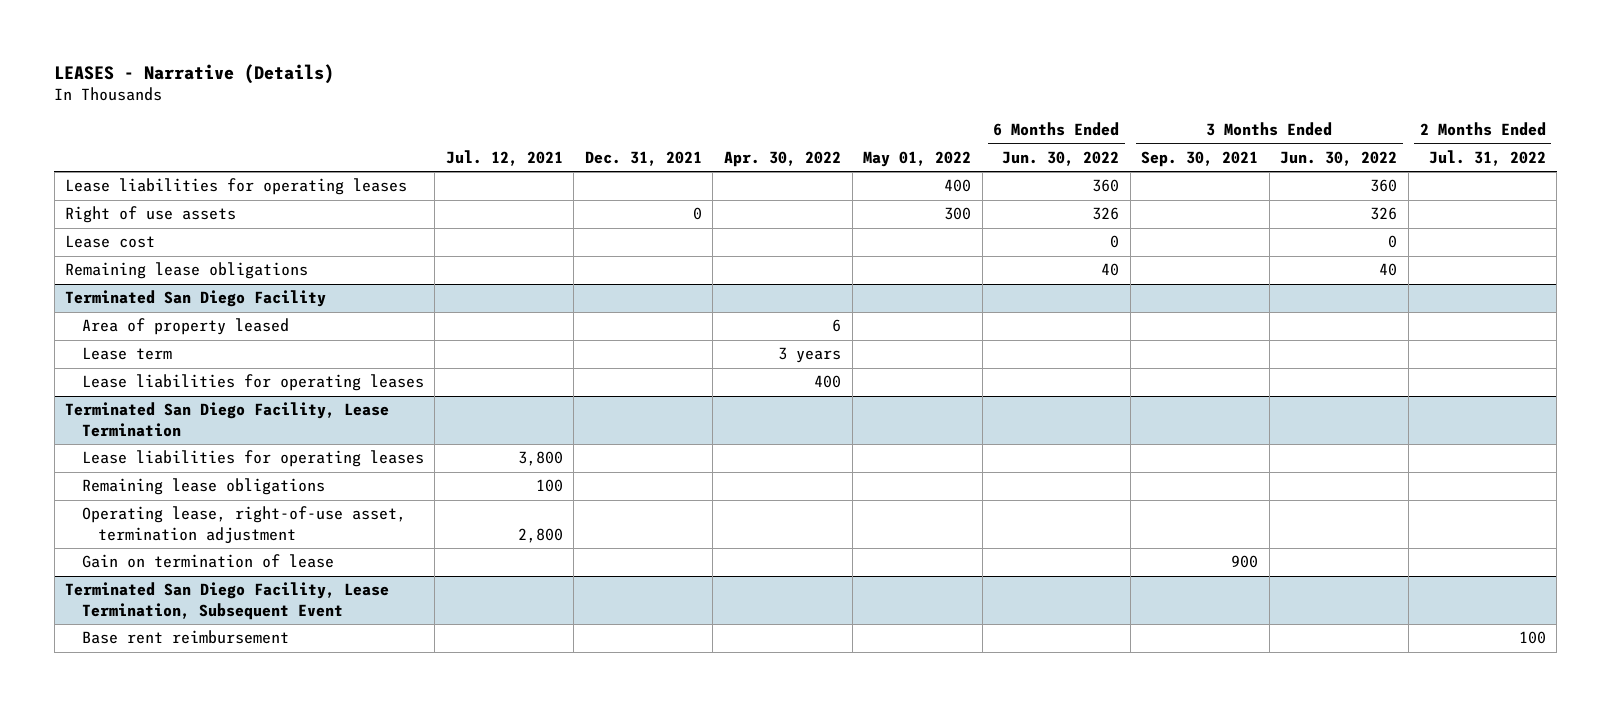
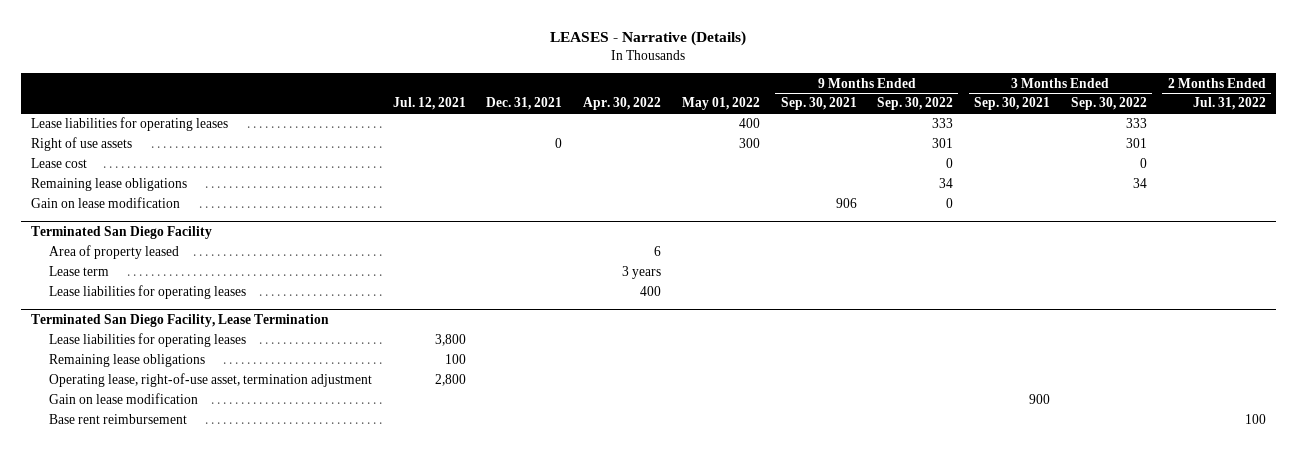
- | Jul. 12, 2021 | Dec. 31, 2021 | Apr. 30, 2022 | May 01, 2022 | 6 Months Ended Jun. 30, 2022 | 3 Months Ended Sep. 30, 2021 | 3 Months Ended Jun. 30, 2022 | 2 Months Ended Jul. 31, 2022
+ | Jul. 12, 2021 | Dec. 31, 2021 | Apr. 30, 2022 | May 01, 2022 | 9 Months Ended Sep. 30, 2021 | 9 Months Ended Sep. 30, 2022 | 3 Months Ended Sep. 30, 2021 | 3 Months Ended Sep. 30, 2022 | 2 Months Ended Jul. 31, 2022
+ Gain on lease modification | | | | | 906 | 0 | | |
@ Terminated San Diego Facility, Lease Termination
- Gain on termination of lease | | | | | | 900 | |
- Terminated San Diego Facility, Lease Termination, Subsequent Event
- Base rent reimbursement | | | | | | | | 100
@ Terminated San Diego Facility, Lease Termination
+ Gain on lease modification | | | | | | | 900 | |
+ Base rent reimbursement | | | | | | | | | 100

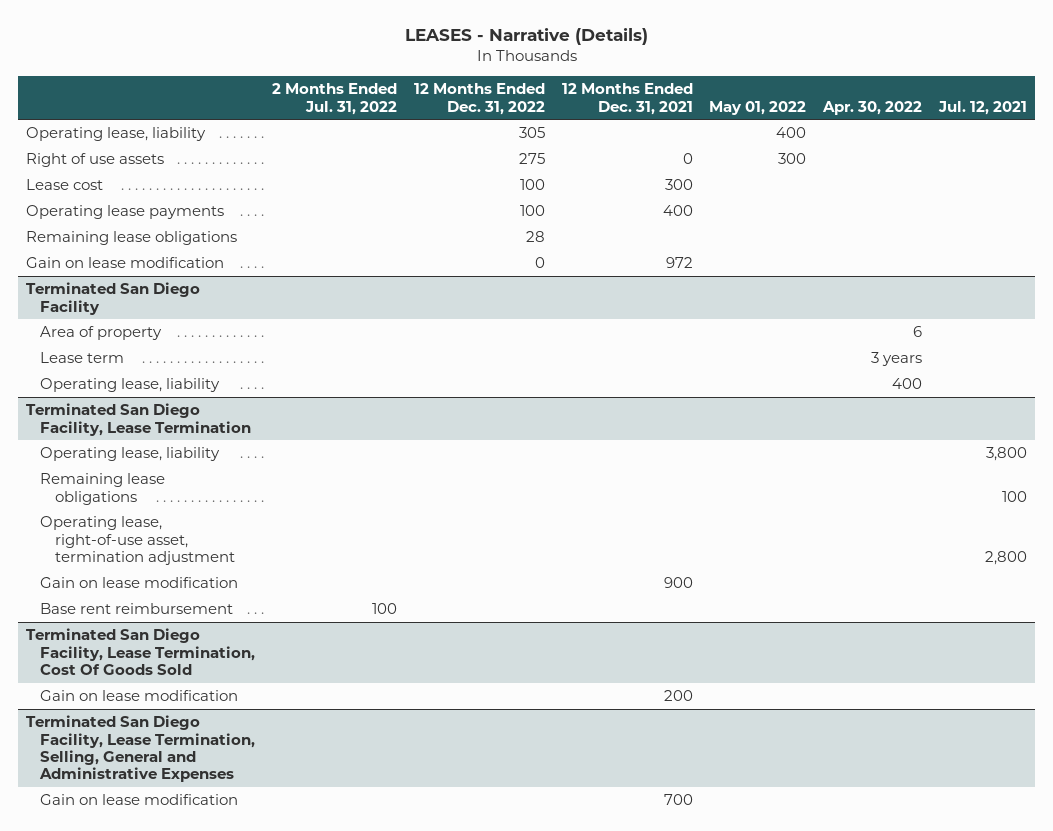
- | Jul. 12, 2021 | Dec. 31, 2021 | Apr. 30, 2022 | May 01, 2022 | 9 Months Ended Sep. 30, 2021 | 9 Months Ended Sep. 30, 2022 | 3 Months Ended Sep. 30, 2021 | 3 Months Ended Sep. 30, 2022 | 2 Months Ended Jul. 31, 2022
+ | 2 Months Ended Jul. 31, 2022 | 12 Months Ended Dec. 31, 2022 | 12 Months Ended Dec. 31, 2021 | May 01, 2022 | Apr. 30, 2022 | Jul. 12, 2021
- Lease liabilities for operating leases | | | | 400 | | 333 | | 333 |
+ Operating lease, liability | | 305 | | 400 | |
+ Operating lease payments | | 100 | 400 | | |
@ Terminated San Diego Facility
- Area of property leased | | | 6 | | | | | |
+ Area of property | | | | | 6 |
- Lease liabilities for operating leases | | | 400 | | | | | |
+ Operating lease, liability | | | | | 400 |
@ Terminated San Diego Facility, Lease Termination
- Lease liabilities for operating leases | 3,800 | | | | | | | |
+ Operating lease, liability | | | | | | 3,800
+ Terminated San Diego Facility, Lease Termination, Cost Of Goods Sold
+ Gain on lease modification | | | 200 | | |
+ Terminated San Diego Facility, Lease Termination, Selling, General and Administrative Expenses
+ Gain on lease modification | | | 700 | | |

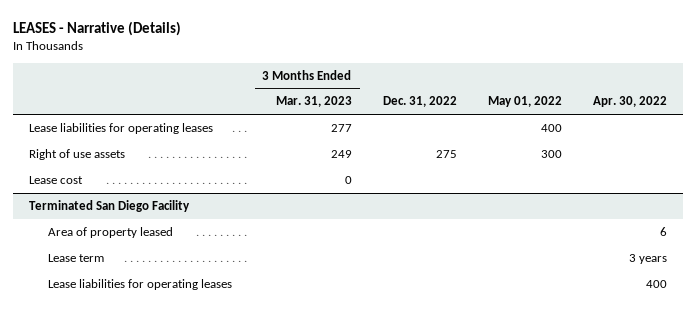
- | 2 Months Ended Jul. 31, 2022 | 12 Months Ended Dec. 31, 2022 | 12 Months Ended Dec. 31, 2021 | May 01, 2022 | Apr. 30, 2022 | Jul. 12, 2021
+ | 3 Months Ended Mar. 31, 2023 | Dec. 31, 2022 | May 01, 2022 | Apr. 30, 2022
- Operating lease, liability | | 305 | | 400 | |
+ Lease liabilities for operating leases | 277 | | 400 |
- Operating lease payments | | 100 | 400 | | |
- Remaining lease obligations | | 28 | | | |
- Gain on lease modification | | 0 | 972 | | |
@ Terminated San Diego Facility
- Area of property | | | | | 6 |
+ Area of property leased | | | | 6
- Operating lease, liability | | | | | 400 |
- Terminated San Diego Facility, Lease Termination
- Operating lease, liability | | | | | | 3,800
- Remaining lease obligations | | | | | | 100
- Operating lease, right-of-use asset, termination adjustment | | | | | | 2,800
- Gain on lease modification | | | 900 | | |
- Base rent reimbursement | 100 | | | | |
- Terminated San Diego Facility, Lease Termination, Cost Of Goods Sold
- Gain on lease modification | | | 200 | | |
- Terminated San Diego Facility, Lease Termination, Selling, General and Administrative Expenses
- Gain on lease modification | | | 700 | | |
@ Terminated San Diego Facility
+ Lease liabilities for operating leases | | | | 400

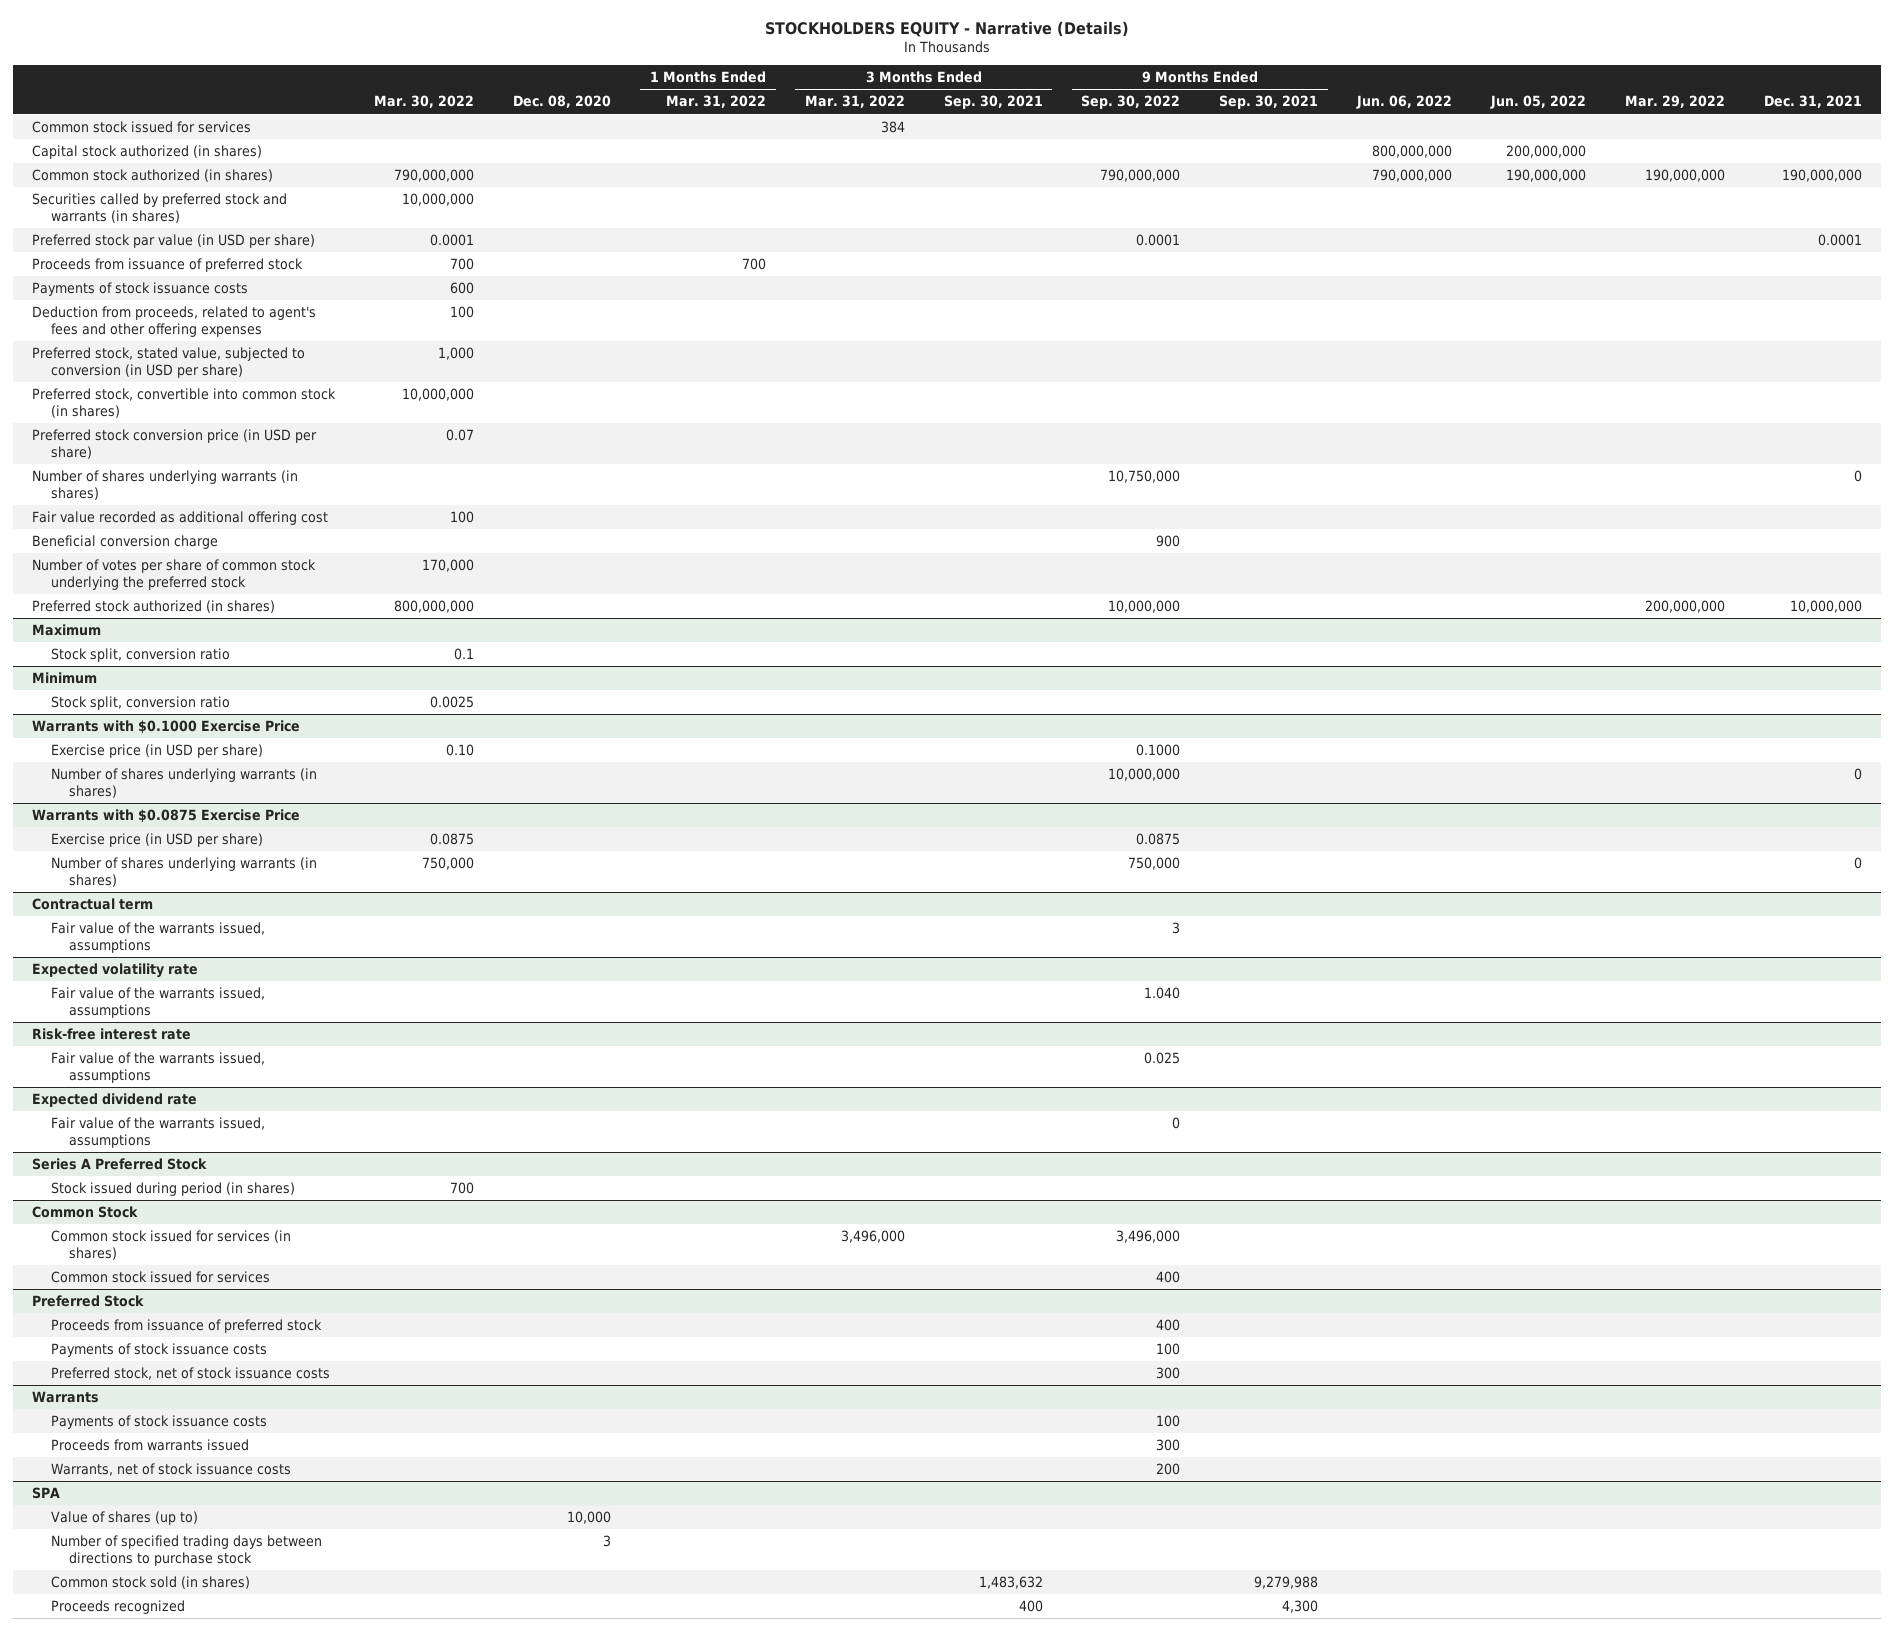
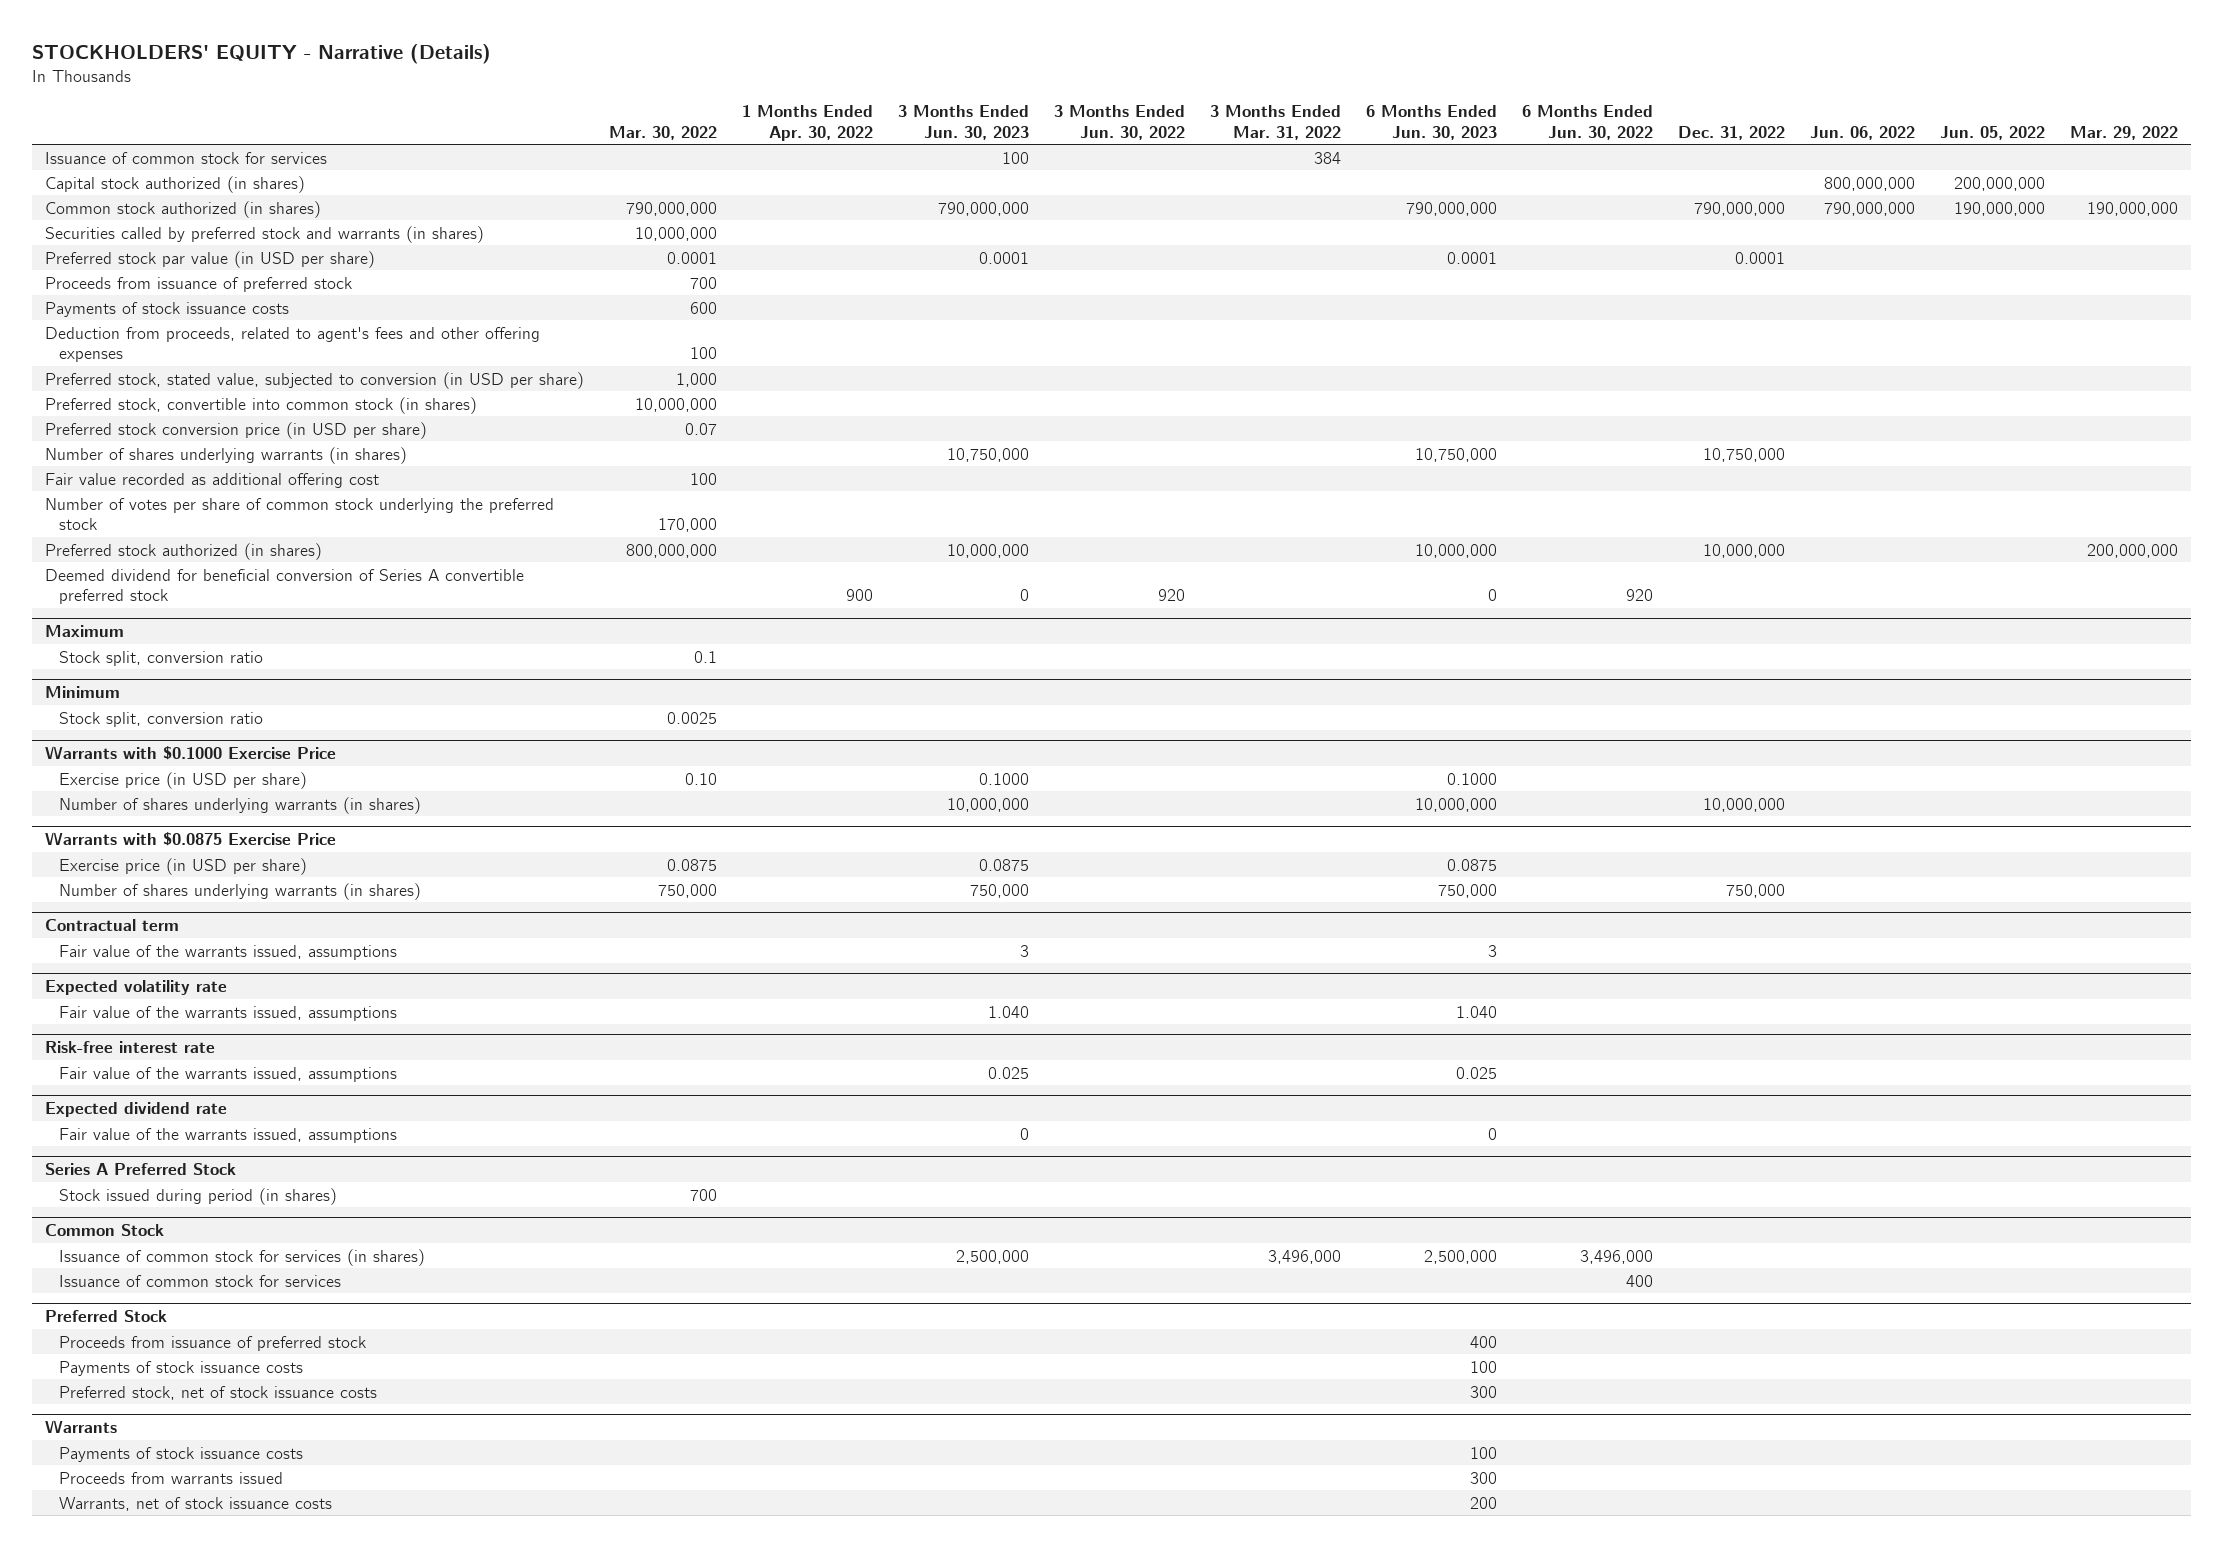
- STOCKHOLDERS EQUITY - Narrative (Details)
+ STOCKHOLDERS' EQUITY - Narrative (Details)
- | Mar. 30, 2022 | Dec. 08, 2020 | 1 Months Ended Mar. 31, 2022 | 3 Months Ended Mar. 31, 2022 | 3 Months Ended Sep. 30, 2021 | 9 Months Ended Sep. 30, 2022 | 9 Months Ended Sep. 30, 2021 | Jun. 06, 2022 | Jun. 05, 2022 | Mar. 29, 2022 | Dec. 31, 2021
+ | Mar. 30, 2022 | 1 Months Ended Apr. 30, 2022 | 3 Months Ended Jun. 30, 2023 | 3 Months Ended Jun. 30, 2022 | 3 Months Ended Mar. 31, 2022 | 6 Months Ended Jun. 30, 2023 | 6 Months Ended Jun. 30, 2022 | Dec. 31, 2022 | Jun. 06, 2022 | Jun. 05, 2022 | Mar. 29, 2022
- Common stock issued for services | | | | 384 | | | | | | |
+ Issuance of common stock for services | | | 100 | | 384 | | | | | |
- Beneficial conversion charge | | | | | | 900 | | | | |
+ Deemed dividend for beneficial conversion of Series A convertible preferred stock | | 900 | 0 | 920 | | 0 | 920 | | | |
@ Common Stock
- Common stock issued for services (in shares) | | | | 3,496,000 | | 3,496,000 | | | | |
- Common stock issued for services | | | | | | 400 | | | | |
+ Issuance of common stock for services (in shares) | | | 2,500,000 | | 3,496,000 | 2,500,000 | 3,496,000 | | | |
+ Issuance of common stock for services | | | | | | | 400 | | | |
- SPA
- Value of shares (up to) | | 10,000 | | | | | | | | |
- Number of specified trading days between directions to purchase stock | | 3 | | | | | | | | |
- Common stock sold (in shares) | | | | | 1,483,632 | | 9,279,988 | | | |
- Proceeds recognized | | | | | 400 | | 4,300 | | | |

